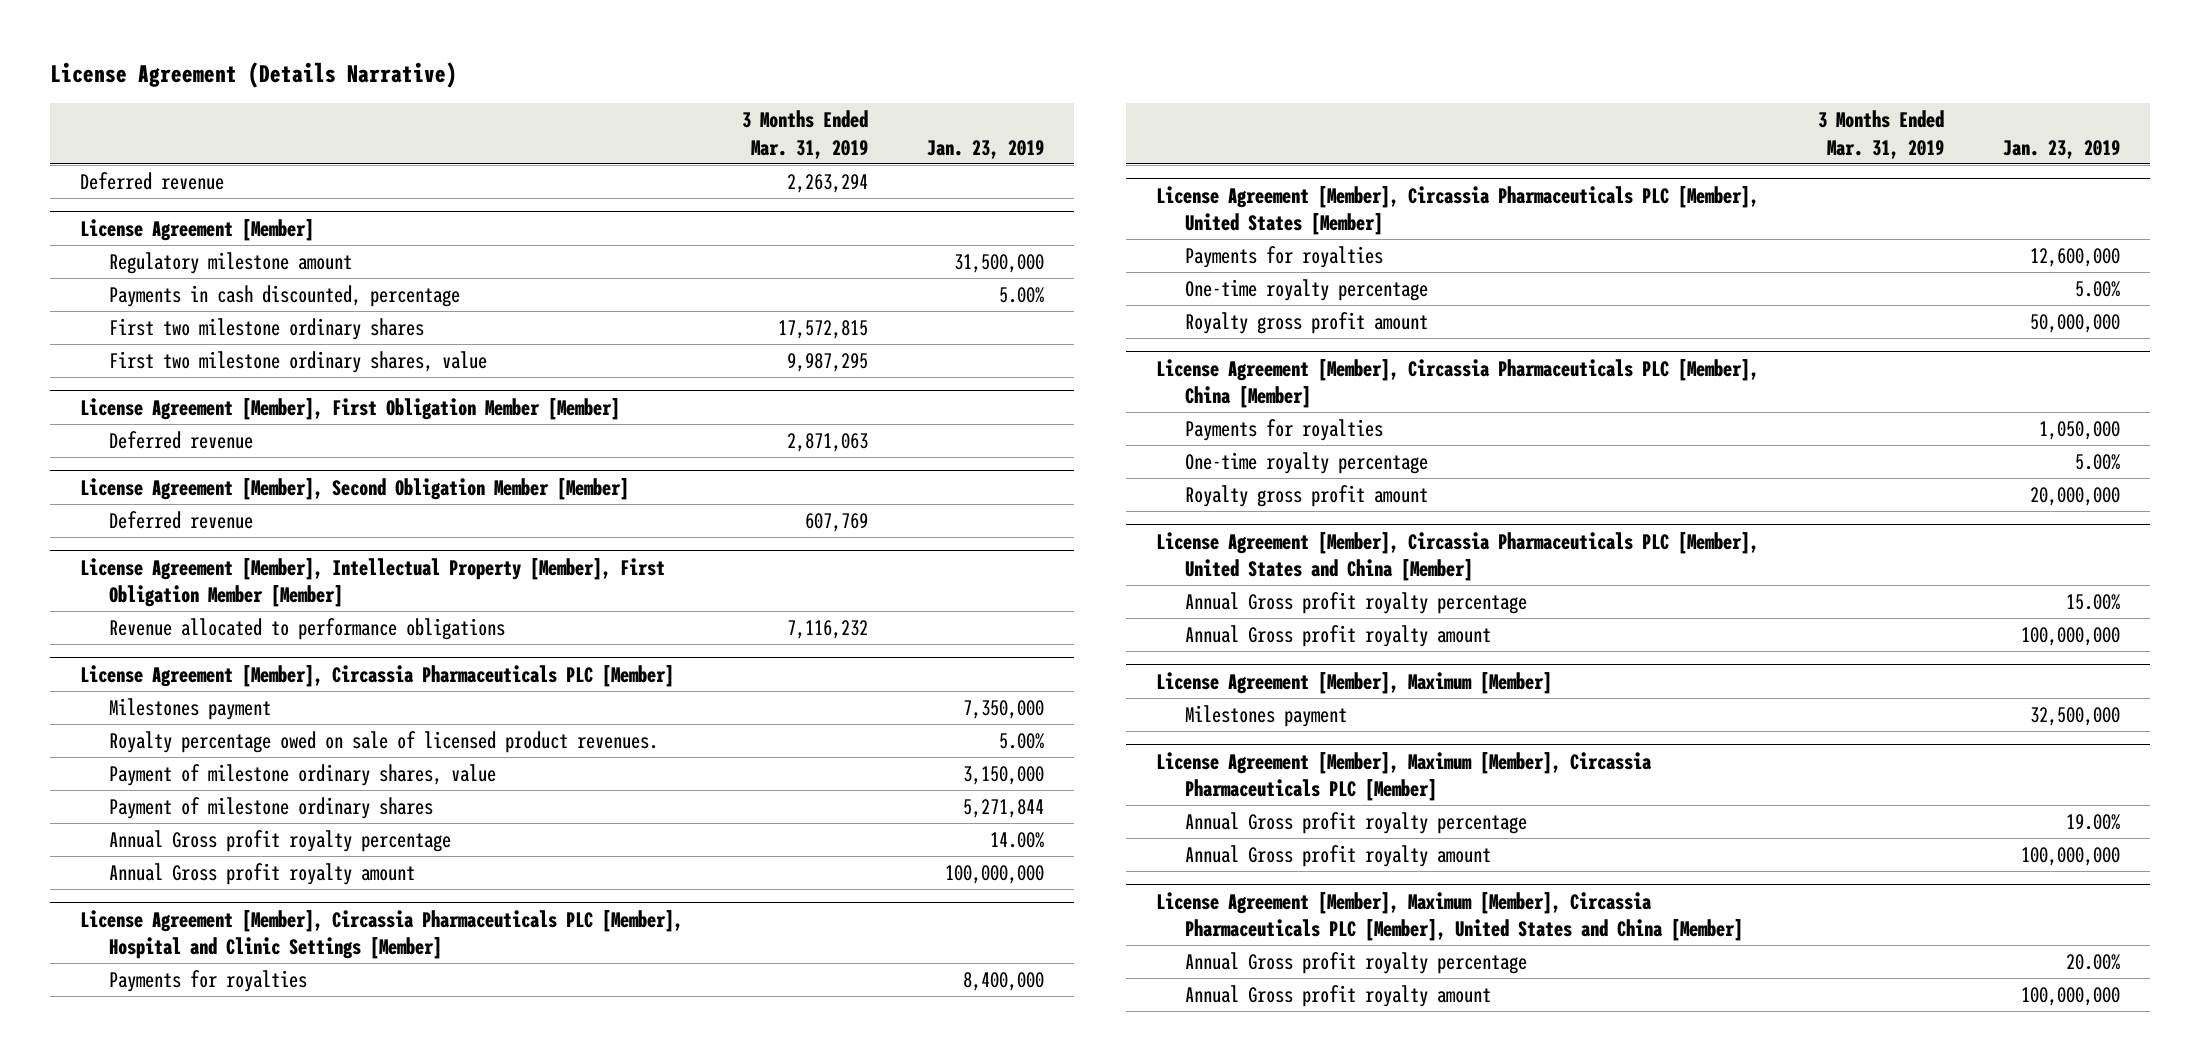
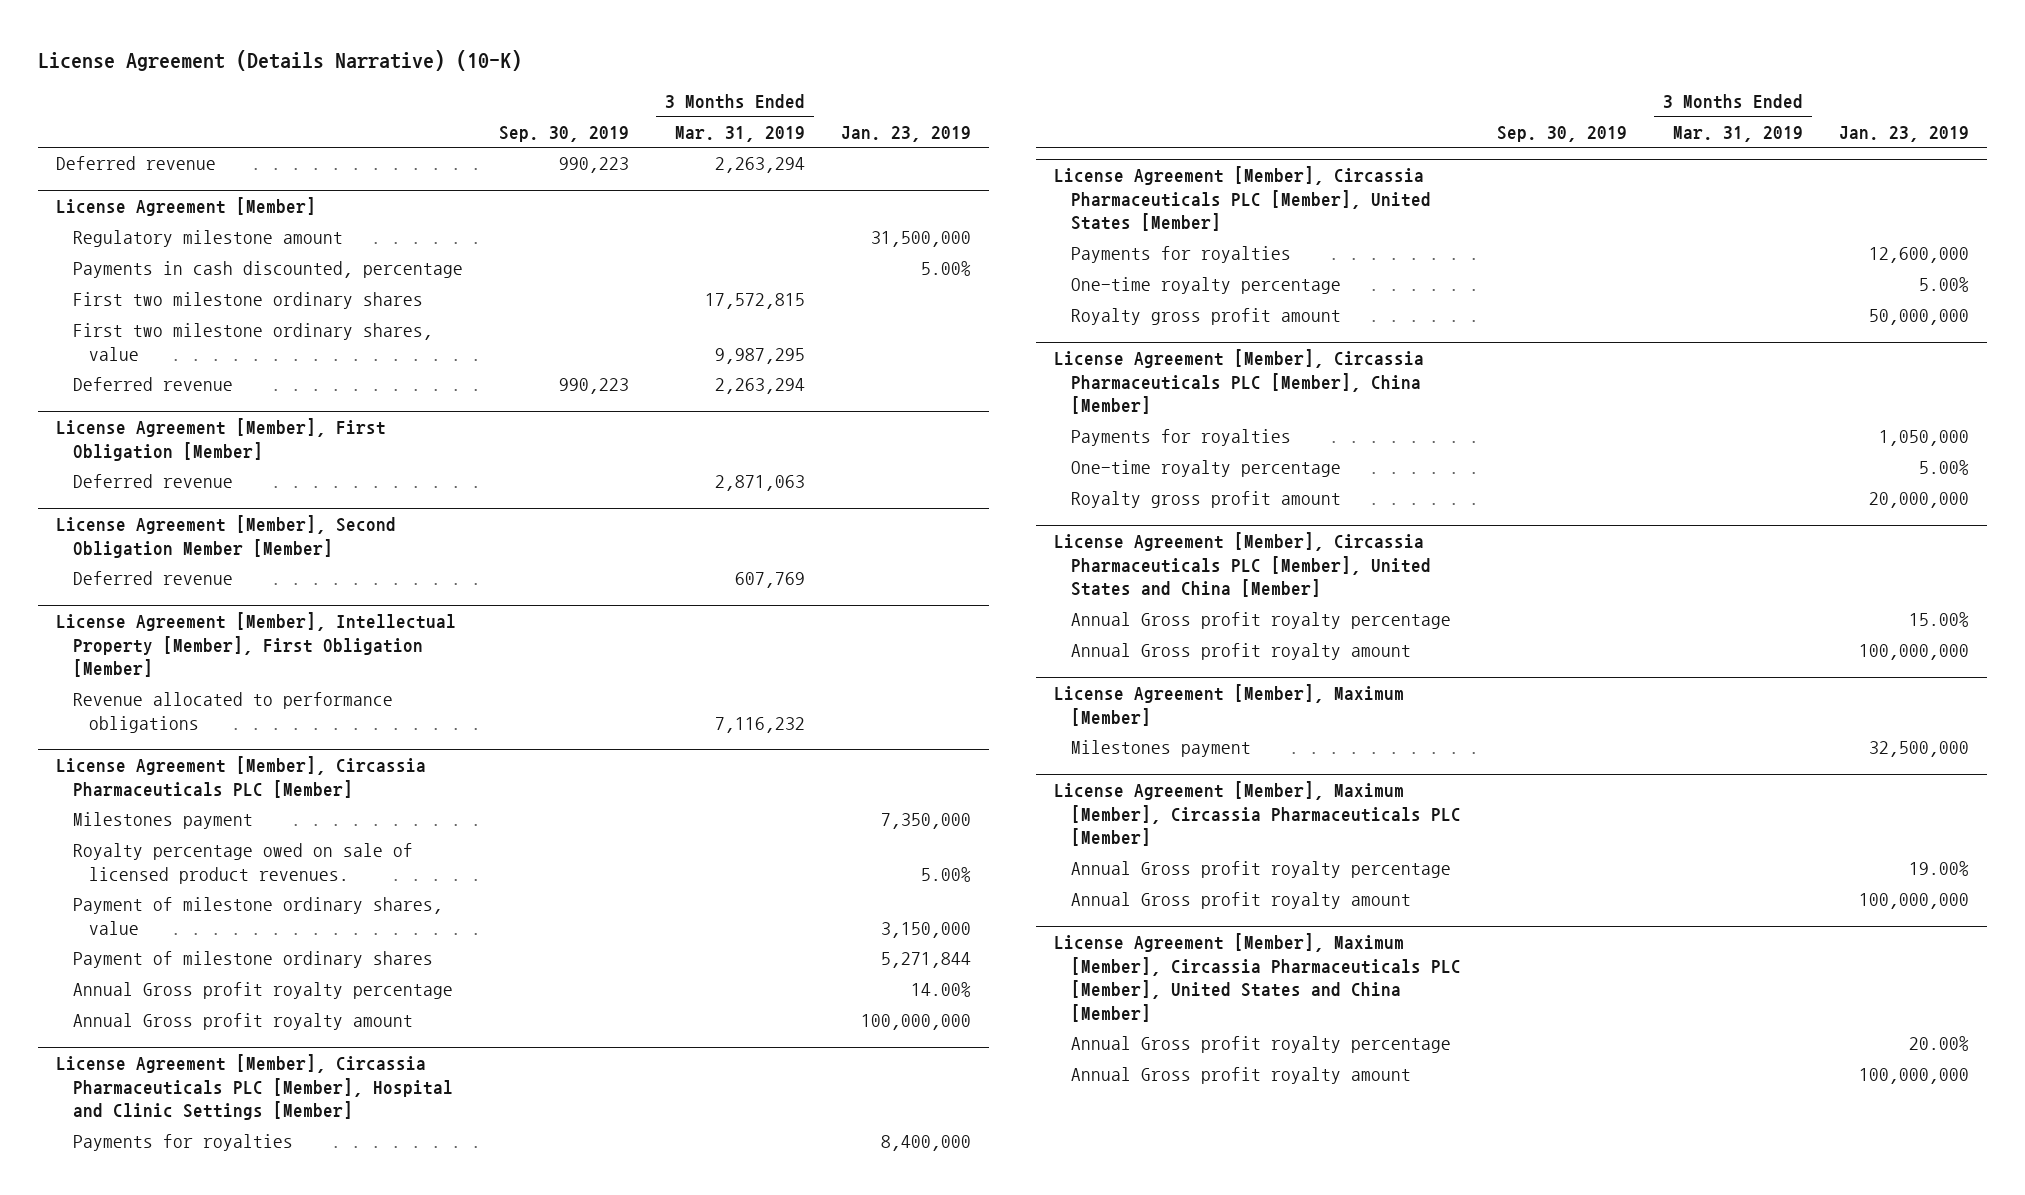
- License Agreement (Details Narrative)
+ License Agreement (Details Narrative) (10-K)
- | 3 Months Ended Mar. 31, 2019 | Jan. 23, 2019
+ | Sep. 30, 2019 | 3 Months Ended Mar. 31, 2019 | Jan. 23, 2019
- License Agreement [Member], First Obligation Member [Member]
@ License Agreement [Member]
+ Deferred revenue | 990,223 | 2,263,294 |
+ License Agreement [Member], First Obligation [Member]
- License Agreement [Member], Intellectual Property [Member], First Obligation Member [Member]
+ License Agreement [Member], Intellectual Property [Member], First Obligation [Member]

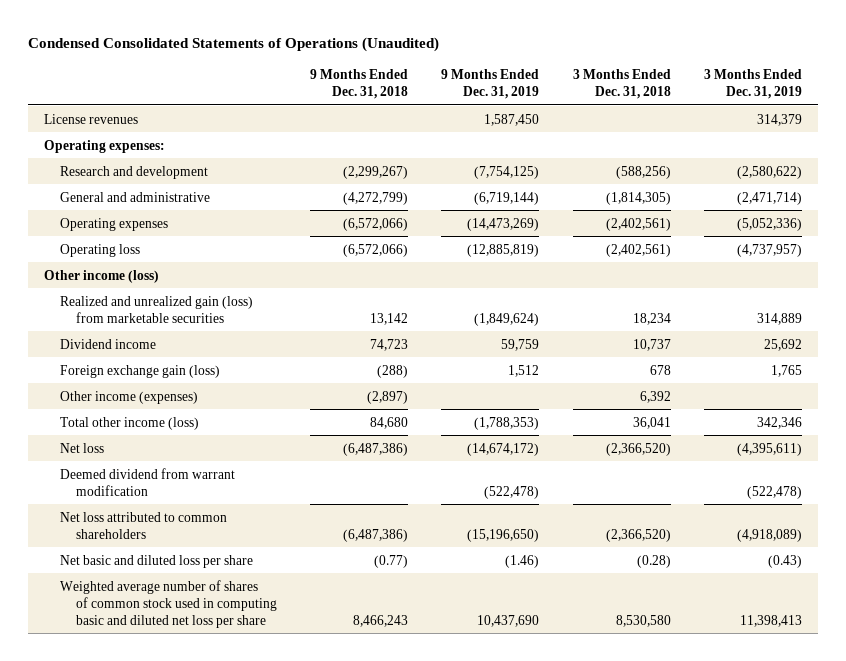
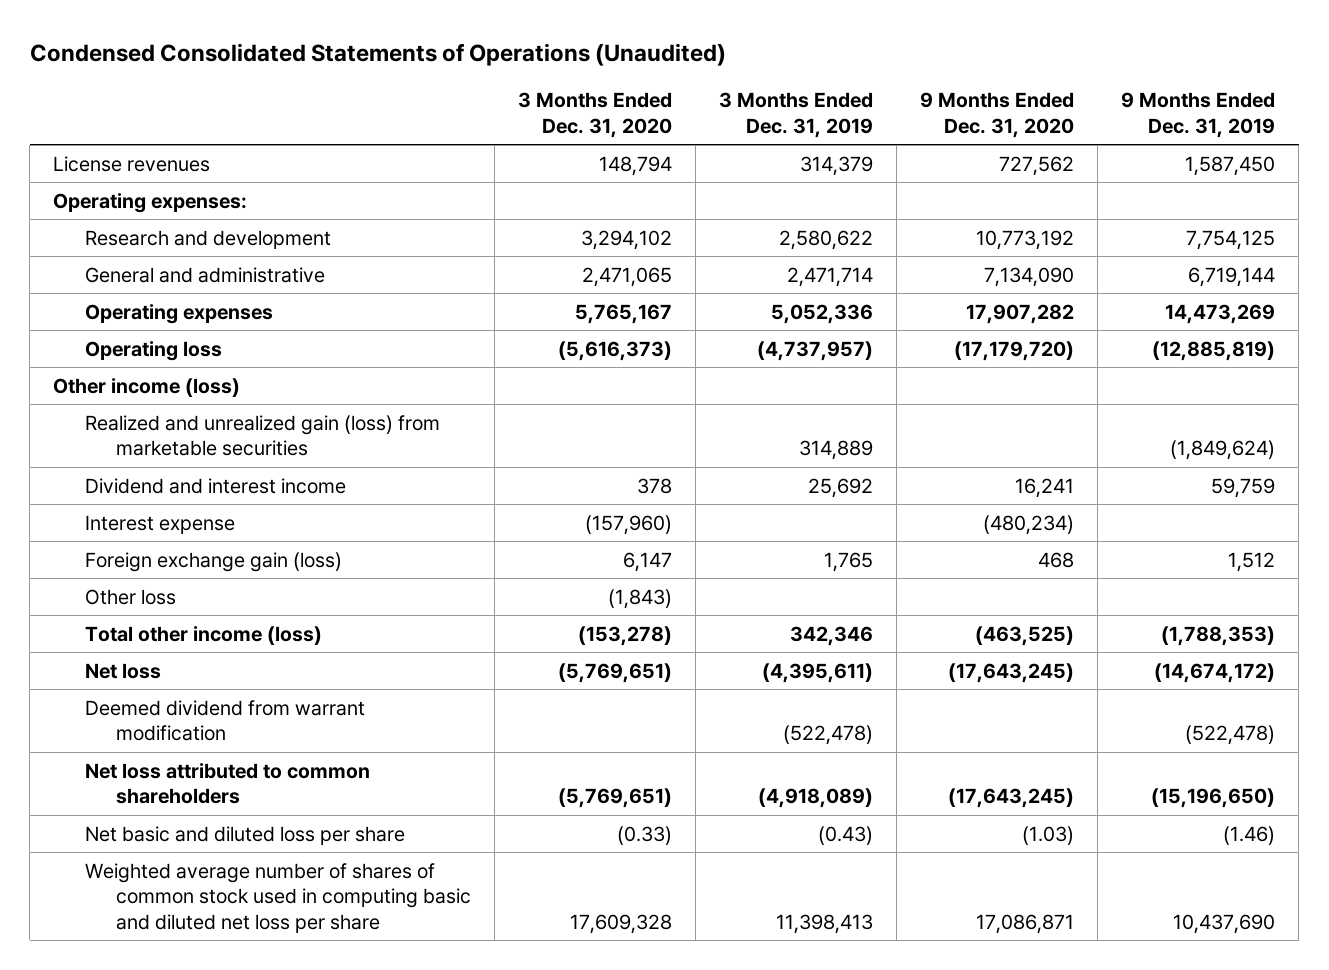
- | 9 Months Ended Dec. 31, 2018 | 9 Months Ended Dec. 31, 2019 | 3 Months Ended Dec. 31, 2018 | 3 Months Ended Dec. 31, 2019
+ | 3 Months Ended Dec. 31, 2020 | 3 Months Ended Dec. 31, 2019 | 9 Months Ended Dec. 31, 2020 | 9 Months Ended Dec. 31, 2019
- Research and development | (2,299,267) | (7,754,125) | (588,256) | (2,580,622)
- General and administrative | (4,272,799) | (6,719,144) | (1,814,305) | (2,471,714)
- Operating expenses | (6,572,066) | (14,473,269) | (2,402,561) | (5,052,336)
+ Research and development | 3,294,102 | 2,580,622 | 10,773,192 | 7,754,125
+ General and administrative | 2,471,065 | 2,471,714 | 7,134,090 | 6,719,144
+ Operating expenses | 5,765,167 | 5,052,336 | 17,907,282 | 14,473,269
- Dividend income | 74,723 | 59,759 | 10,737 | 25,692
+ Dividend and interest income | 378 | 25,692 | 16,241 | 59,759
+ Interest expense | (157,960) | | (480,234) |
- Other income (expenses) | (2,897) | | 6,392 |
+ Other loss | (1,843) | | |

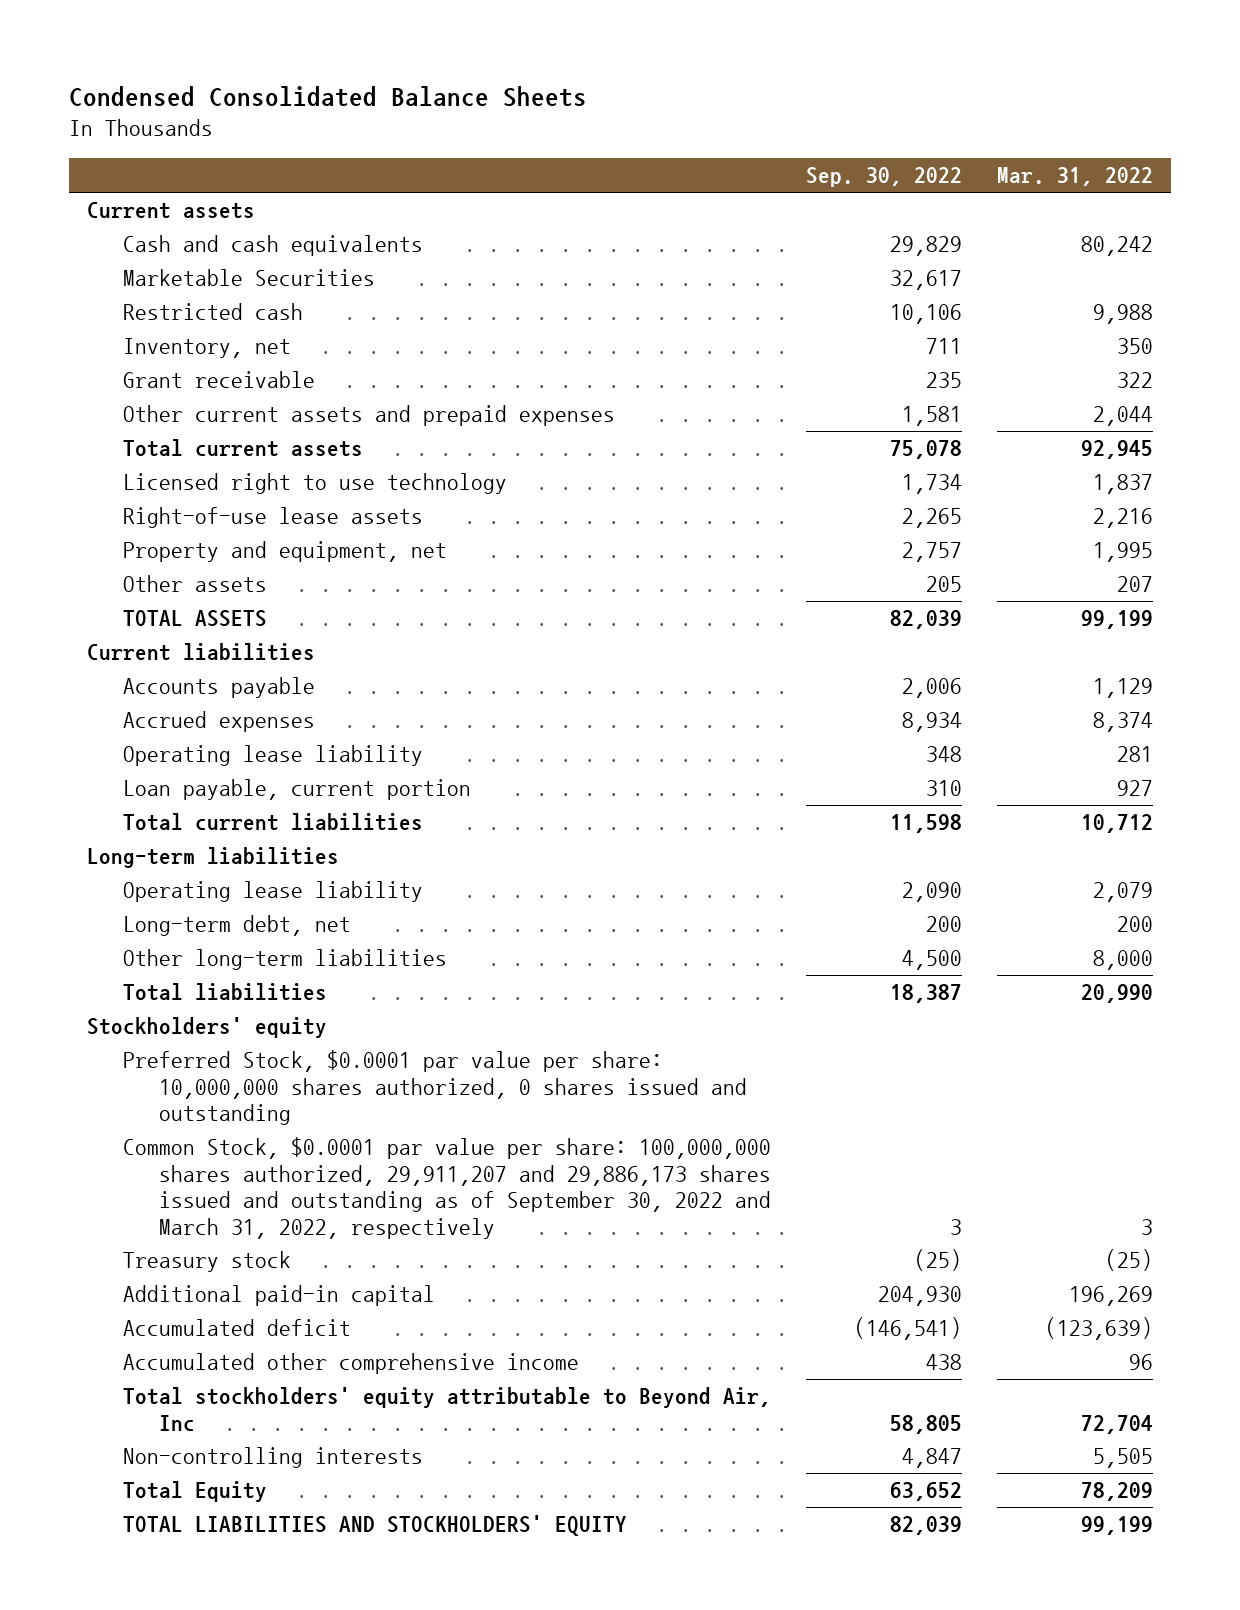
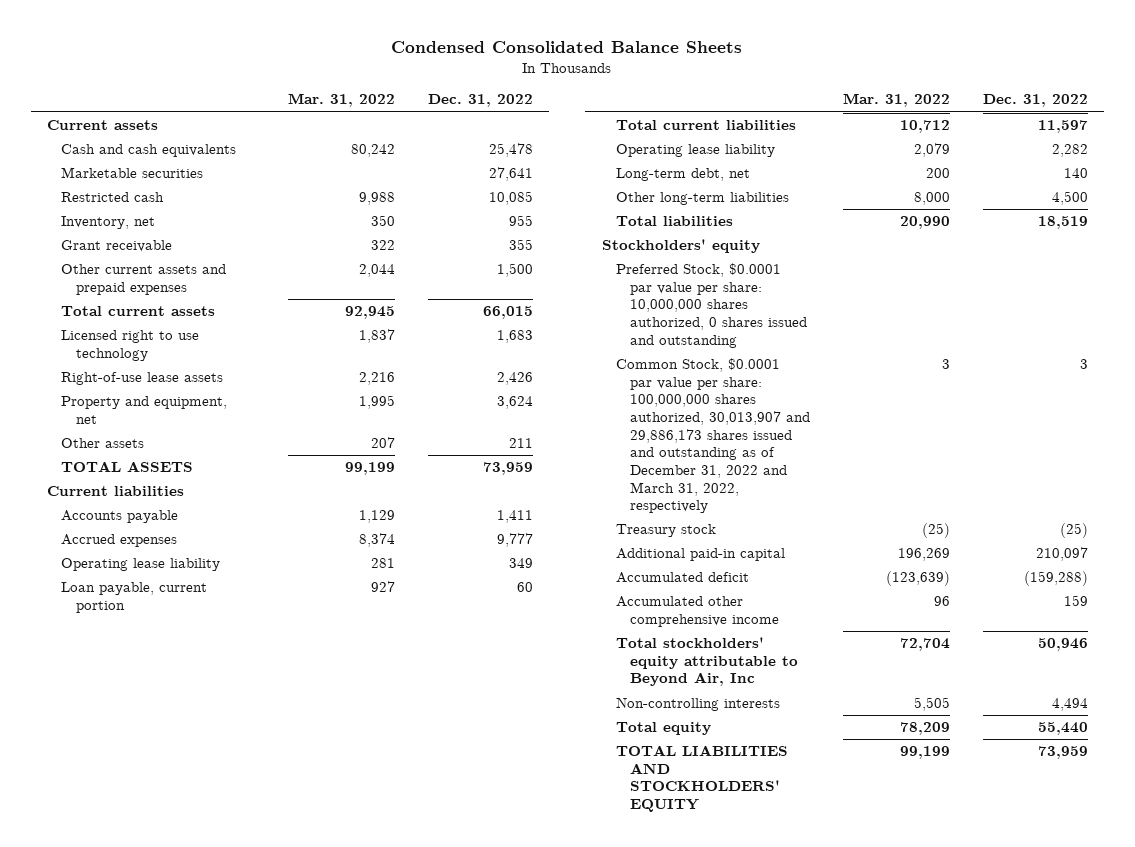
- | Sep. 30, 2022 | Mar. 31, 2022
+ | Mar. 31, 2022 | Dec. 31, 2022
- Marketable Securities | 32,617 |
+ Marketable securities | | 27,641
- Long-term liabilities
- Common Stock, $0.0001 par value per share: 100,000,000 shares authorized, 29,911,207 and 29,886,173 shares issued and outstanding as of September 30, 2022 and March 31, 2022, respectively | 3 | 3
+ Common Stock, $0.0001 par value per share: 100,000,000 shares authorized, 30,013,907 and 29,886,173 shares issued and outstanding as of December 31, 2022 and March 31, 2022, respectively | 3 | 3
- Total Equity | 63,652 | 78,209
+ Total equity | 78,209 | 55,440

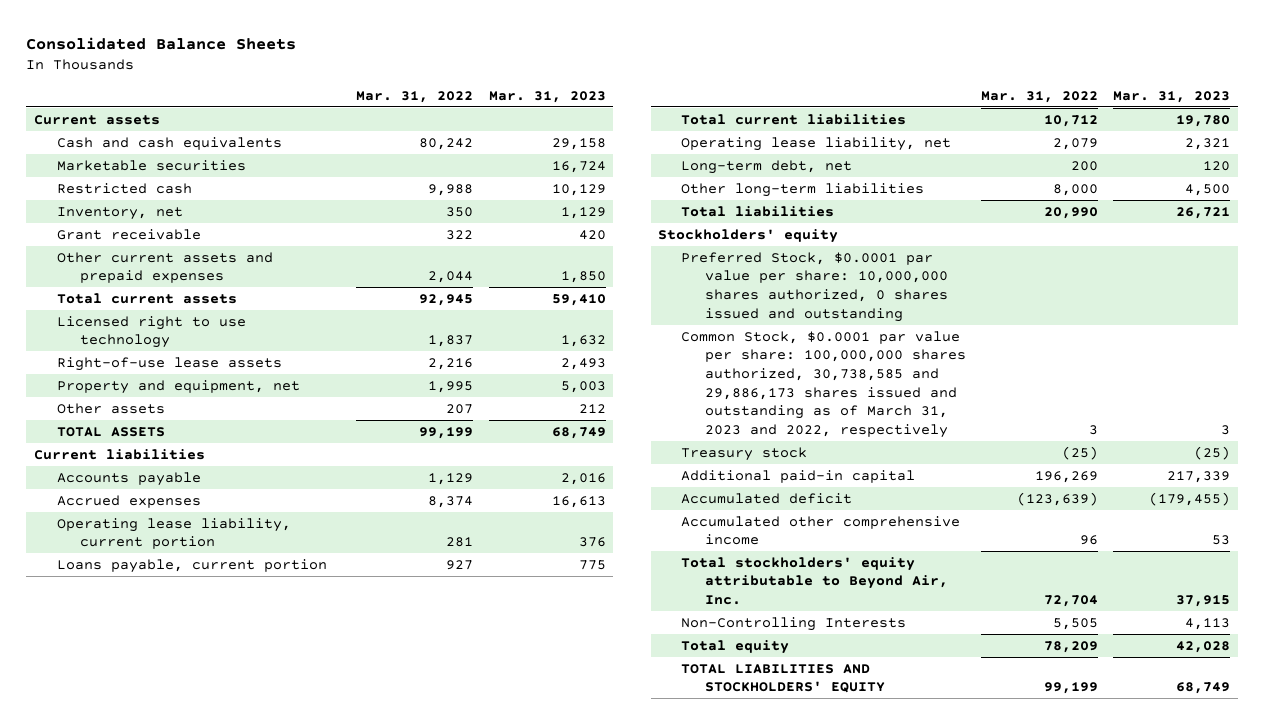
- Condensed Consolidated Balance Sheets
+ Consolidated Balance Sheets
- | Mar. 31, 2022 | Dec. 31, 2022
+ | Mar. 31, 2022 | Mar. 31, 2023
- Operating lease liability | 281 | 349
- Loan payable, current portion | 927 | 60
+ Operating lease liability, current portion | 281 | 376
+ Loans payable, current portion | 927 | 775
- Operating lease liability | 2,079 | 2,282
+ Operating lease liability, net | 2,079 | 2,321
- Common Stock, $0.0001 par value per share: 100,000,000 shares authorized, 30,013,907 and 29,886,173 shares issued and outstanding as of December 31, 2022 and March 31, 2022, respectively | 3 | 3
+ Common Stock, $0.0001 par value per share: 100,000,000 shares authorized, 30,738,585 and 29,886,173 shares issued and outstanding as of March 31, 2023 and 2022, respectively | 3 | 3
- Total stockholders' equity attributable to Beyond Air, Inc | 72,704 | 50,946
- Non-controlling interests | 5,505 | 4,494
+ Total stockholders' equity attributable to Beyond Air, Inc. | 72,704 | 37,915
+ Non-Controlling Interests | 5,505 | 4,113

